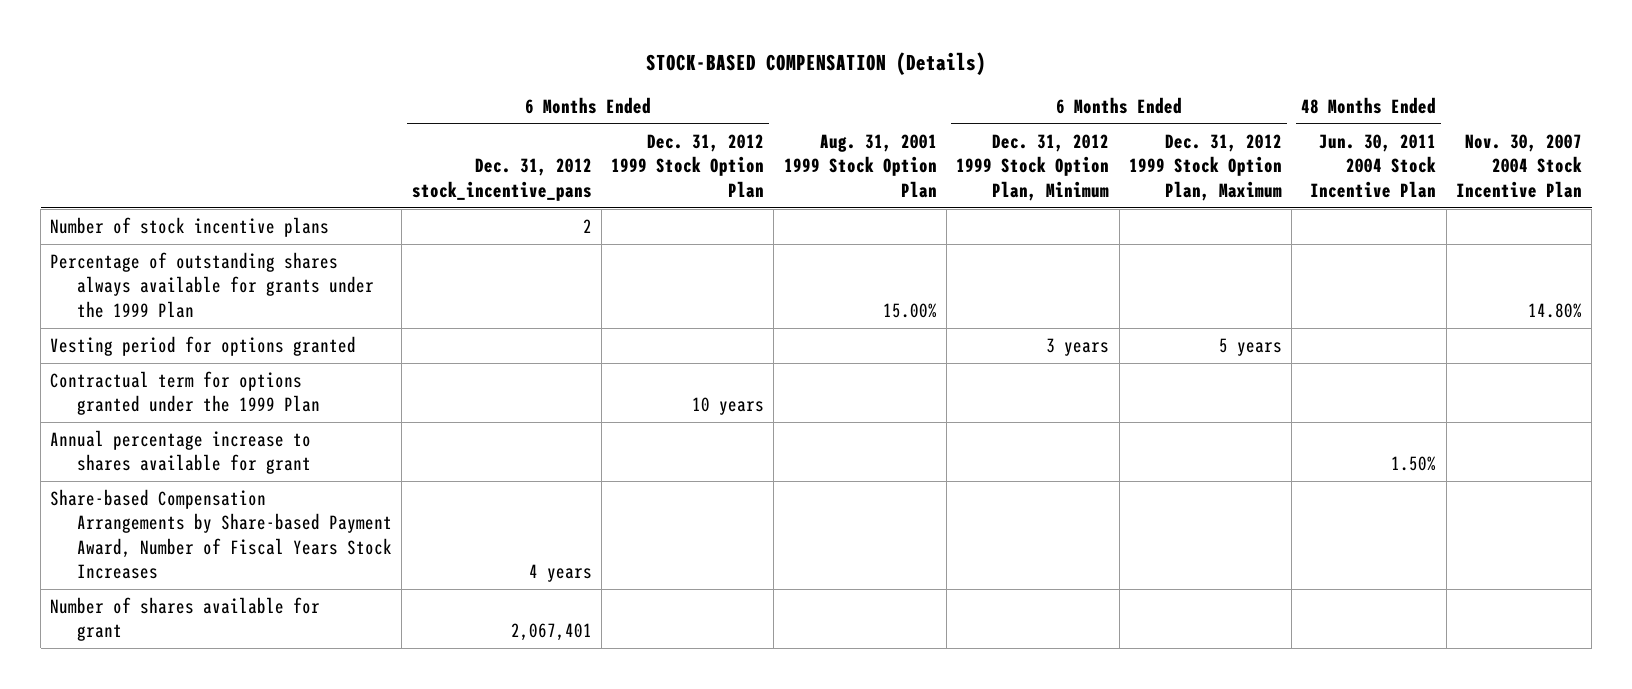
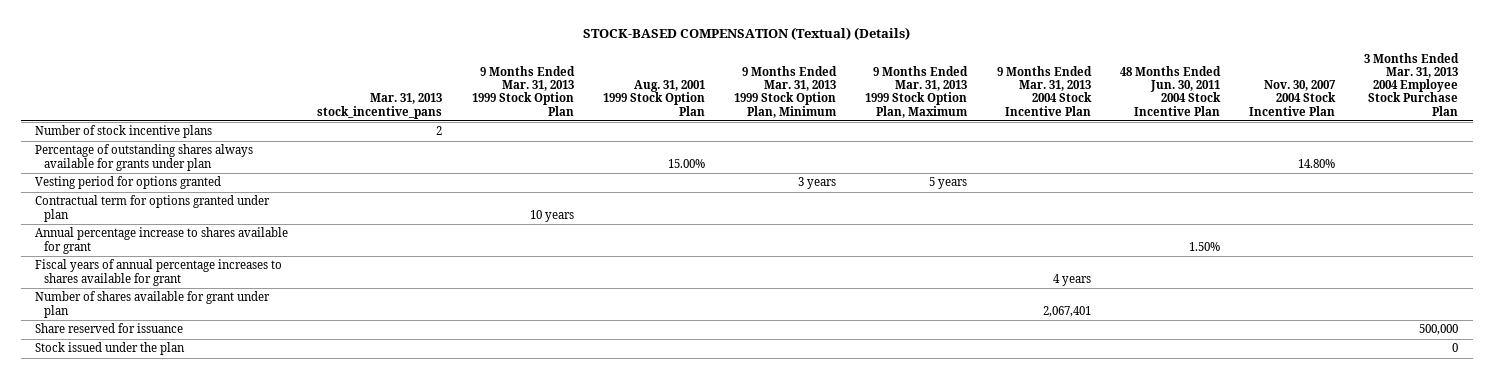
- STOCK-BASED COMPENSATION (Details)
+ STOCK-BASED COMPENSATION (Textual) (Details)
- | 6 Months Ended Dec. 31, 2012 stock_incentive_pans | 6 Months Ended Dec. 31, 2012 1999 Stock Option Plan | Aug. 31, 2001 1999 Stock Option Plan | 6 Months Ended Dec. 31, 2012 1999 Stock Option Plan, Minimum | 6 Months Ended Dec. 31, 2012 1999 Stock Option Plan, Maximum | 48 Months Ended Jun. 30, 2011 2004 Stock Incentive Plan | Nov. 30, 2007 2004 Stock Incentive Plan
+ | Mar. 31, 2013 stock_incentive_pans | 9 Months Ended Mar. 31, 2013 1999 Stock Option Plan | Aug. 31, 2001 1999 Stock Option Plan | 9 Months Ended Mar. 31, 2013 1999 Stock Option Plan, Minimum | 9 Months Ended Mar. 31, 2013 1999 Stock Option Plan, Maximum | 9 Months Ended Mar. 31, 2013 2004 Stock Incentive Plan | 48 Months Ended Jun. 30, 2011 2004 Stock Incentive Plan | Nov. 30, 2007 2004 Stock Incentive Plan | 3 Months Ended Mar. 31, 2013 2004 Employee Stock Purchase Plan
- Percentage of outstanding shares always available for grants under the 1999 Plan | | | 15.00% | | | | 14.80%
+ Percentage of outstanding shares always available for grants under plan | | | 15.00% | | | | | 14.80% |
- Contractual term for options granted under the 1999 Plan | | 10 years | | | | |
+ Contractual term for options granted under plan | | 10 years | | | | | | |
- Share-based Compensation Arrangements by Share-based Payment Award, Number of Fiscal Years Stock Increases | 4 years | | | | | |
- Number of shares available for grant | 2,067,401 | | | | | |
+ Fiscal years of annual percentage increases to shares available for grant | | | | | | 4 years | | |
+ Number of shares available for grant under plan | | | | | | 2,067,401 | | |
+ Share reserved for issuance | | | | | | | | | 500,000
+ Stock issued under the plan | | | | | | | | | 0

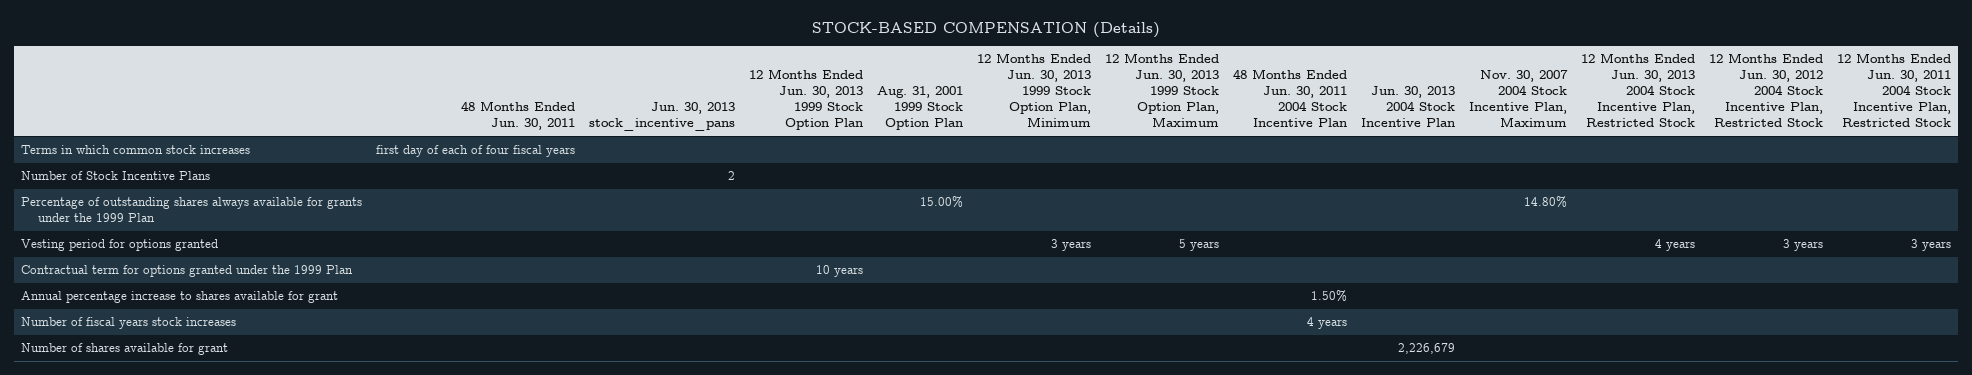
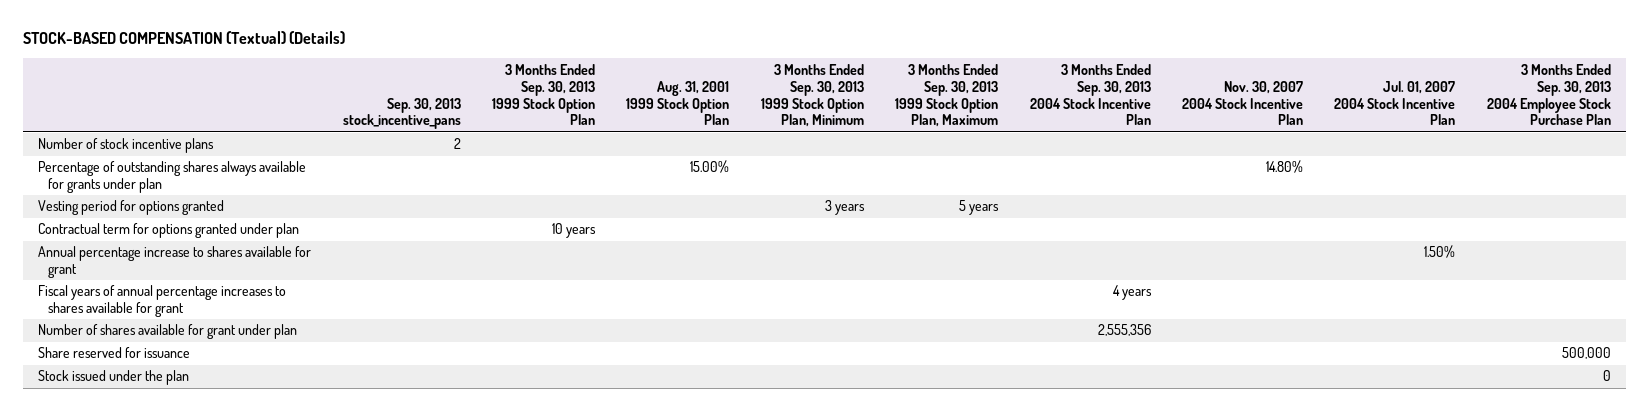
- STOCK-BASED COMPENSATION (Details)
+ STOCK-BASED COMPENSATION (Textual) (Details)
- | 48 Months Ended Jun. 30, 2011 | Jun. 30, 2013 stock_incentive_pans | 12 Months Ended Jun. 30, 2013 1999 Stock Option Plan | Aug. 31, 2001 1999 Stock Option Plan | 12 Months Ended Jun. 30, 2013 1999 Stock Option Plan, Minimum | 12 Months Ended Jun. 30, 2013 1999 Stock Option Plan, Maximum | 48 Months Ended Jun. 30, 2011 2004 Stock Incentive Plan | Jun. 30, 2013 2004 Stock Incentive Plan | Nov. 30, 2007 2004 Stock Incentive Plan, Maximum | 12 Months Ended Jun. 30, 2013 2004 Stock Incentive Plan, Restricted Stock | 12 Months Ended Jun. 30, 2012 2004 Stock Incentive Plan, Restricted Stock | 12 Months Ended Jun. 30, 2011 2004 Stock Incentive Plan, Restricted Stock
+ | Sep. 30, 2013 stock_incentive_pans | 3 Months Ended Sep. 30, 2013 1999 Stock Option Plan | Aug. 31, 2001 1999 Stock Option Plan | 3 Months Ended Sep. 30, 2013 1999 Stock Option Plan, Minimum | 3 Months Ended Sep. 30, 2013 1999 Stock Option Plan, Maximum | 3 Months Ended Sep. 30, 2013 2004 Stock Incentive Plan | Nov. 30, 2007 2004 Stock Incentive Plan | Jul. 01, 2007 2004 Stock Incentive Plan | 3 Months Ended Sep. 30, 2013 2004 Employee Stock Purchase Plan
- Terms in which common stock increases | first day of each of four fiscal years | | | | | | | | | | |
- Number of Stock Incentive Plans | | 2 | | | | | | | | | |
- Percentage of outstanding shares always available for grants under the 1999 Plan | | | | 15.00% | | | | | 14.80% | | |
+ Number of stock incentive plans | 2 | | | | | | | |
+ Percentage of outstanding shares always available for grants under plan | | | 15.00% | | | | 14.80% | |
- Contractual term for options granted under the 1999 Plan | | | 10 years | | | | | | | | |
+ Contractual term for options granted under plan | | 10 years | | | | | | |
- Number of fiscal years stock increases | | | | | | | 4 years | | | | |
- Number of shares available for grant | | | | | | | | 2,226,679 | | | |
+ Fiscal years of annual percentage increases to shares available for grant | | | | | | 4 years | | |
+ Number of shares available for grant under plan | | | | | | 2,555,356 | | |
+ Share reserved for issuance | | | | | | | | | 500,000
+ Stock issued under the plan | | | | | | | | | 0

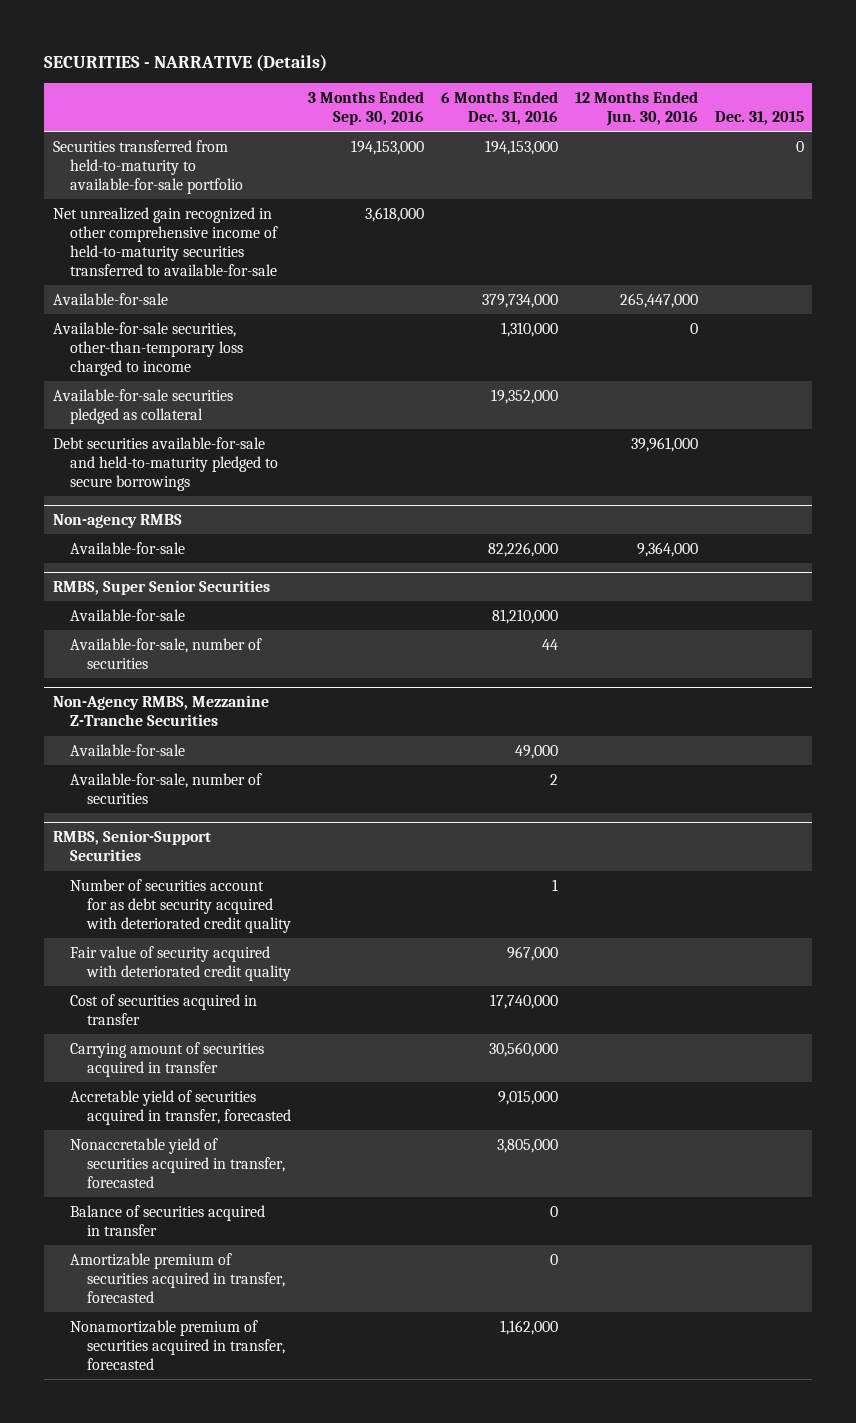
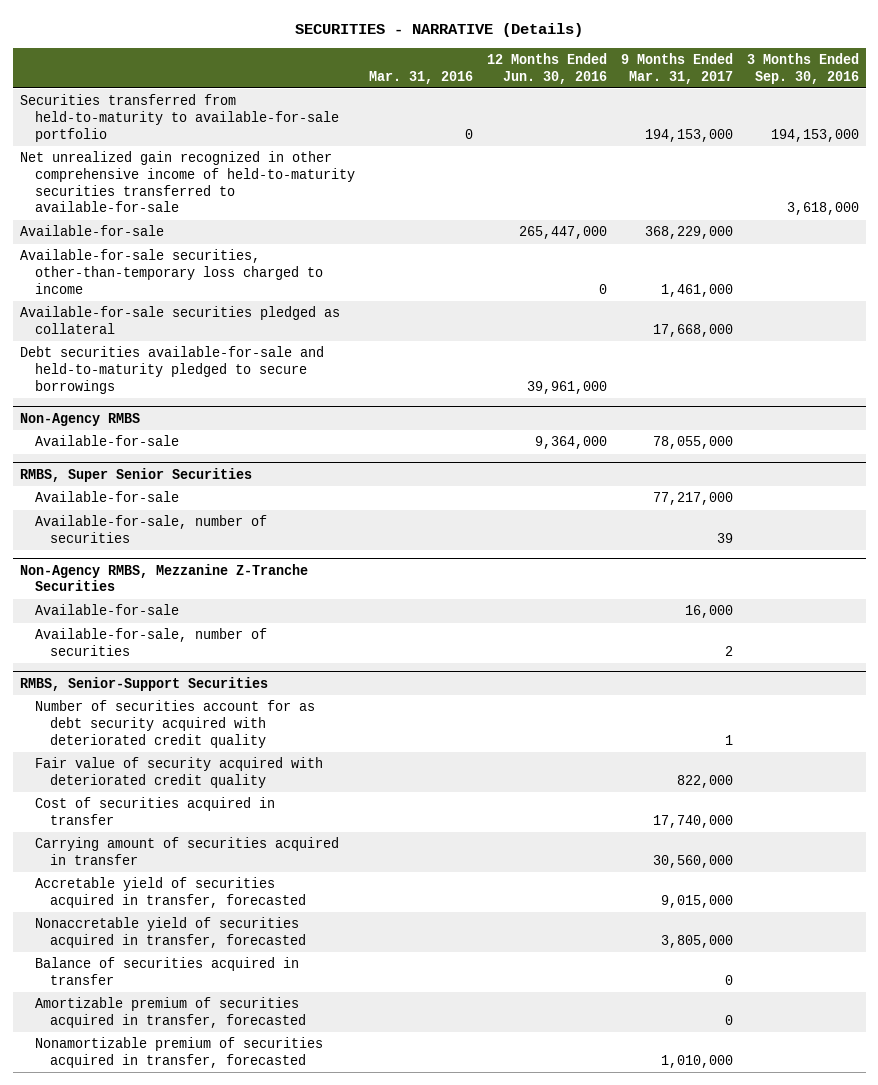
- | 3 Months Ended Sep. 30, 2016 | 6 Months Ended Dec. 31, 2016 | 12 Months Ended Jun. 30, 2016 | Dec. 31, 2015
+ | Mar. 31, 2016 | 12 Months Ended Jun. 30, 2016 | 9 Months Ended Mar. 31, 2017 | 3 Months Ended Sep. 30, 2016
- Non-agency RMBS
+ Non-Agency RMBS

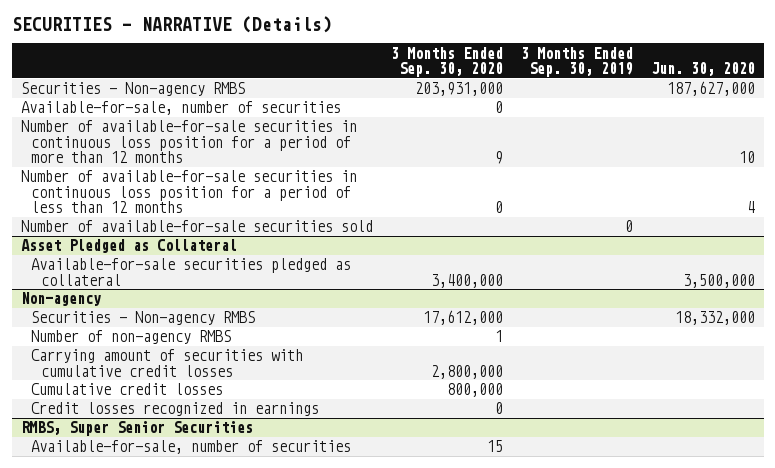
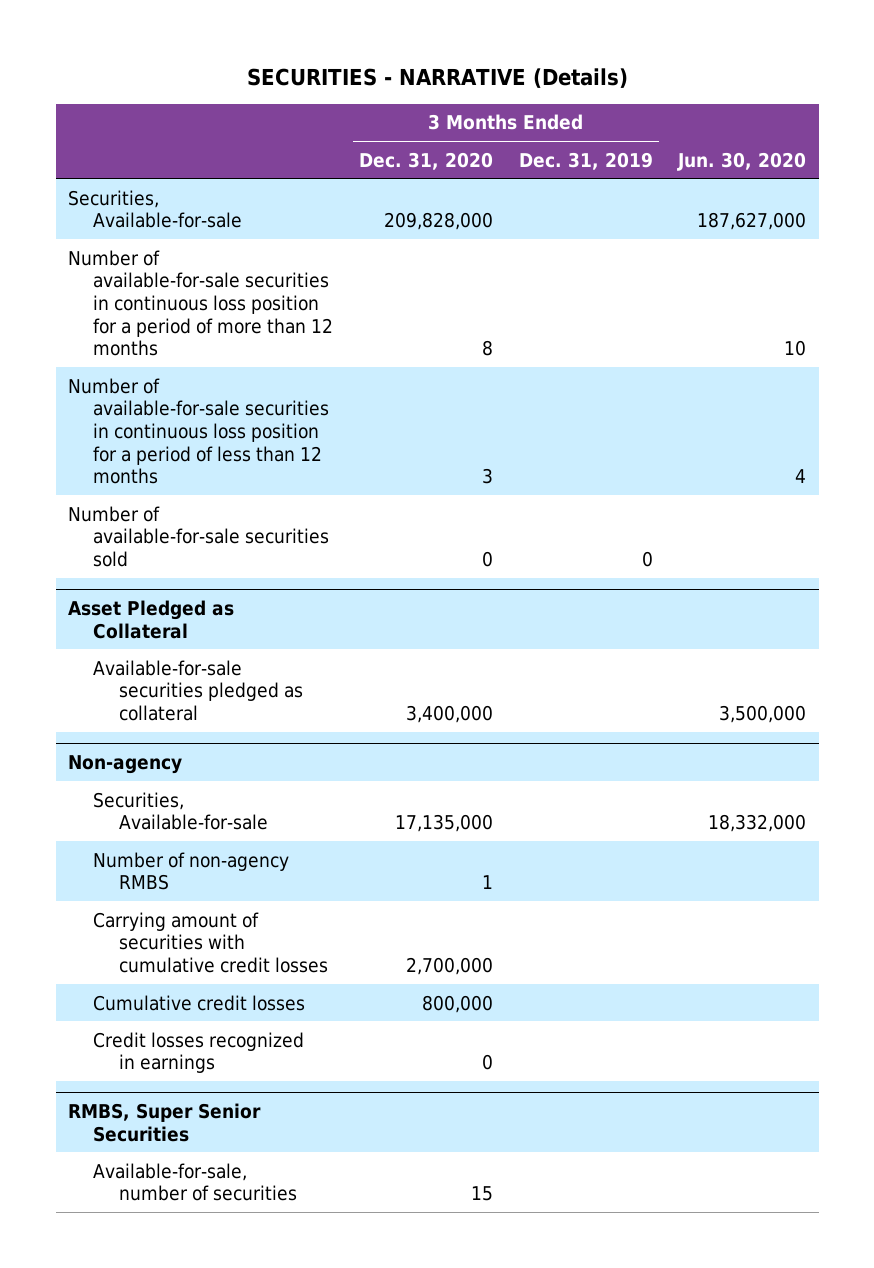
- | 3 Months Ended Sep. 30, 2020 | 3 Months Ended Sep. 30, 2019 | Jun. 30, 2020
+ | 3 Months Ended Dec. 31, 2020 | 3 Months Ended Dec. 31, 2019 | Jun. 30, 2020
- Securities - Non-agency RMBS | 203,931,000 | | 187,627,000
- Available-for-sale, number of securities | 0 | |
+ Securities, Available-for-sale | 209,828,000 | | 187,627,000
@ Non-agency
- Securities - Non-agency RMBS | 17,612,000 | | 18,332,000
+ Securities, Available-for-sale | 17,135,000 | | 18,332,000

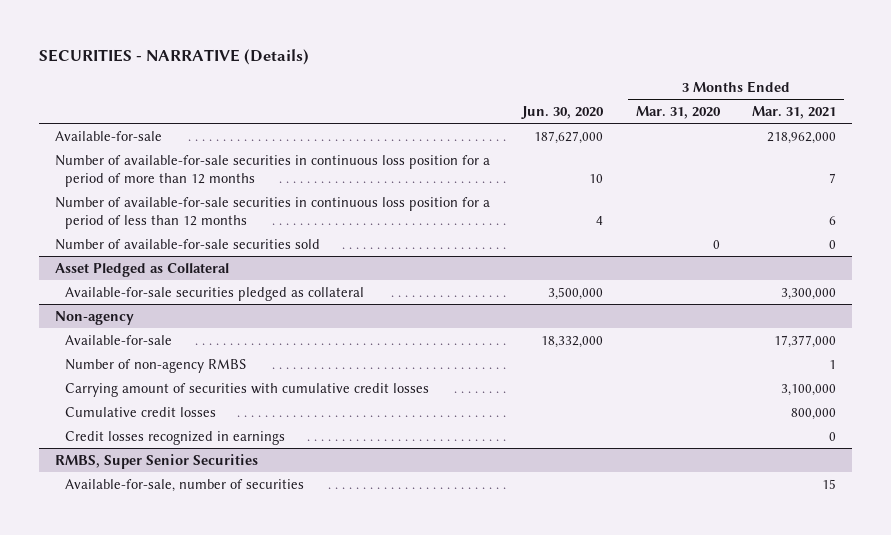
- | 3 Months Ended Dec. 31, 2020 | 3 Months Ended Dec. 31, 2019 | Jun. 30, 2020
+ | Jun. 30, 2020 | 3 Months Ended Mar. 31, 2020 | 3 Months Ended Mar. 31, 2021
- Securities, Available-for-sale | 209,828,000 | | 187,627,000
+ Available-for-sale | 187,627,000 | | 218,962,000
@ Non-agency
- Securities, Available-for-sale | 17,135,000 | | 18,332,000
+ Available-for-sale | 18,332,000 | | 17,377,000

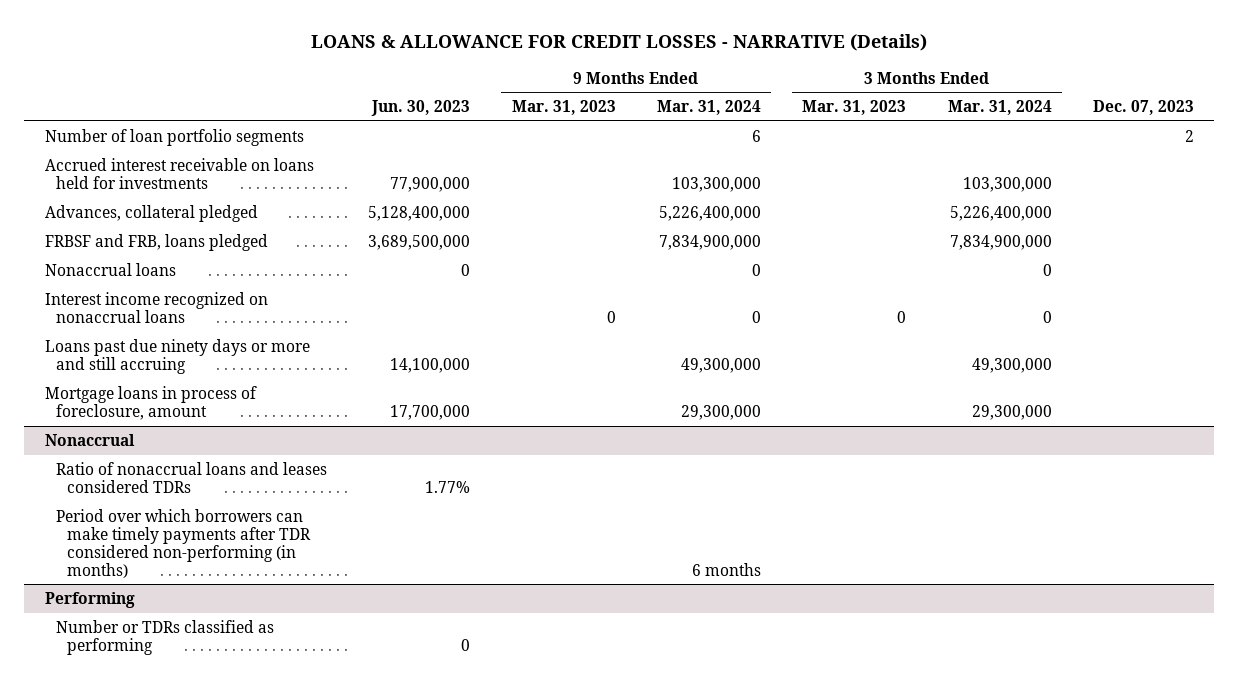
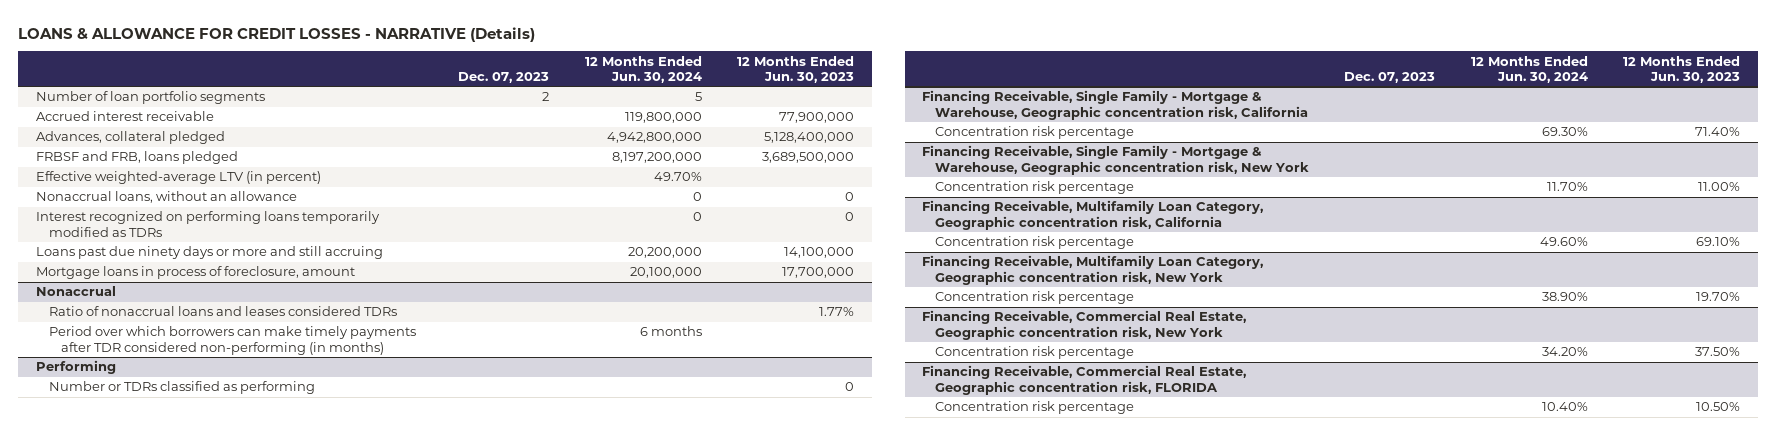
- | Jun. 30, 2023 | 9 Months Ended Mar. 31, 2023 | 9 Months Ended Mar. 31, 2024 | 3 Months Ended Mar. 31, 2023 | 3 Months Ended Mar. 31, 2024 | Dec. 07, 2023
+ | Dec. 07, 2023 | 12 Months Ended Jun. 30, 2024 | 12 Months Ended Jun. 30, 2023
- Accrued interest receivable on loans held for investments | 77,900,000 | | 103,300,000 | | 103,300,000 |
+ Accrued interest receivable | | 119,800,000 | 77,900,000
- Nonaccrual loans | 0 | | 0 | | 0 |
- Interest income recognized on nonaccrual loans | | 0 | 0 | 0 | 0 |
+ Effective weighted-average LTV (in percent) | | 49.70% |
+ Nonaccrual loans, without an allowance | | 0 | 0
+ Interest recognized on performing loans temporarily modified as TDRs | | 0 | 0
+ Financing Receivable, Single Family - Mortgage & Warehouse, Geographic concentration risk, California
+ Concentration risk percentage | | 69.30% | 71.40%
+ Financing Receivable, Single Family - Mortgage & Warehouse, Geographic concentration risk, New York
+ Concentration risk percentage | | 11.70% | 11.00%
+ Financing Receivable, Multifamily Loan Category, Geographic concentration risk, California
+ Concentration risk percentage | | 49.60% | 69.10%
+ Financing Receivable, Multifamily Loan Category, Geographic concentration risk, New York
+ Concentration risk percentage | | 38.90% | 19.70%
+ Financing Receivable, Commercial Real Estate, Geographic concentration risk, New York
+ Concentration risk percentage | | 34.20% | 37.50%
+ Financing Receivable, Commercial Real Estate, Geographic concentration risk, FLORIDA
+ Concentration risk percentage | | 10.40% | 10.50%

